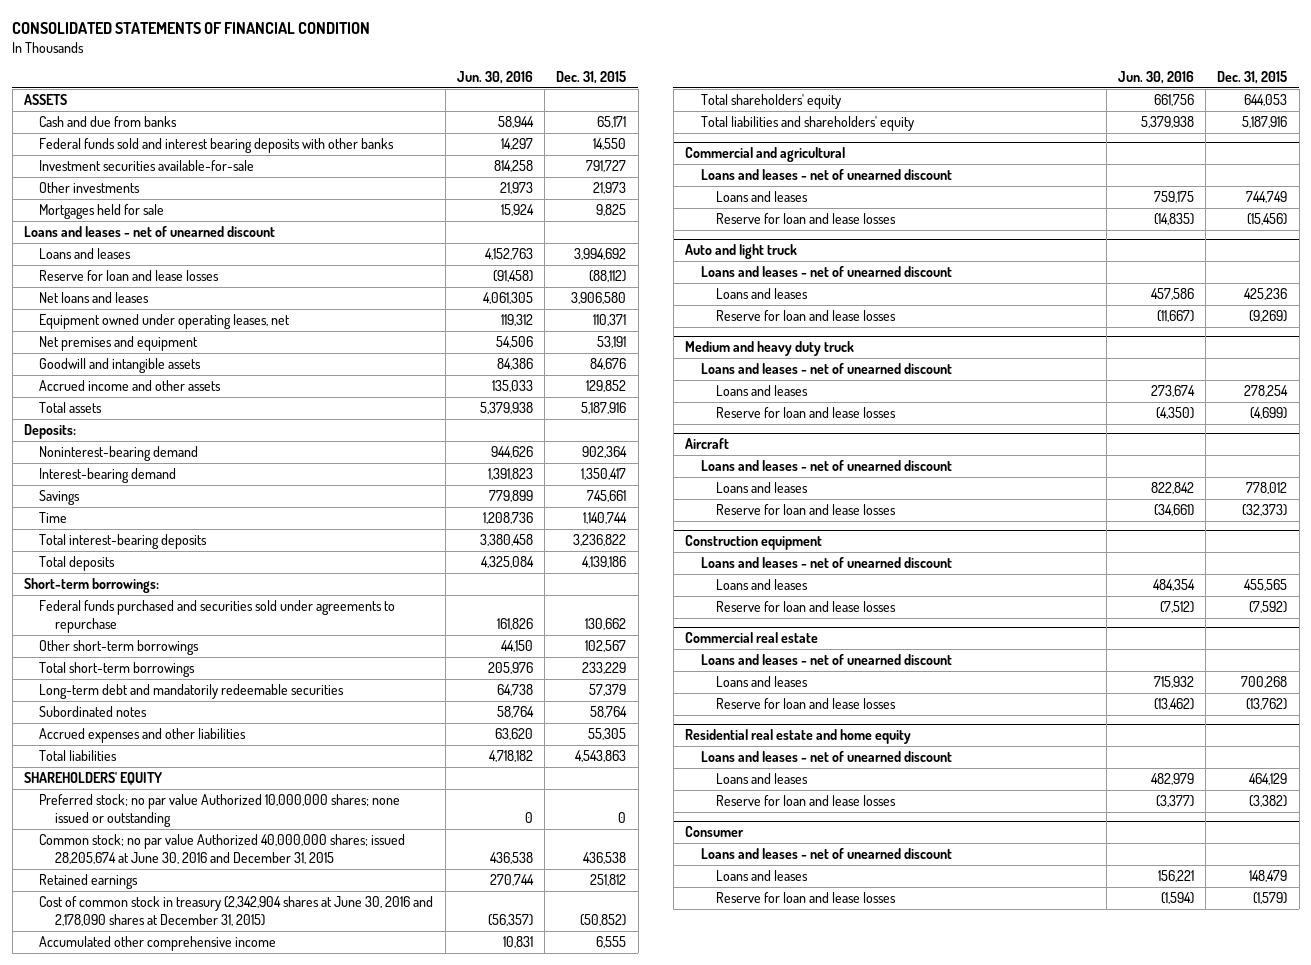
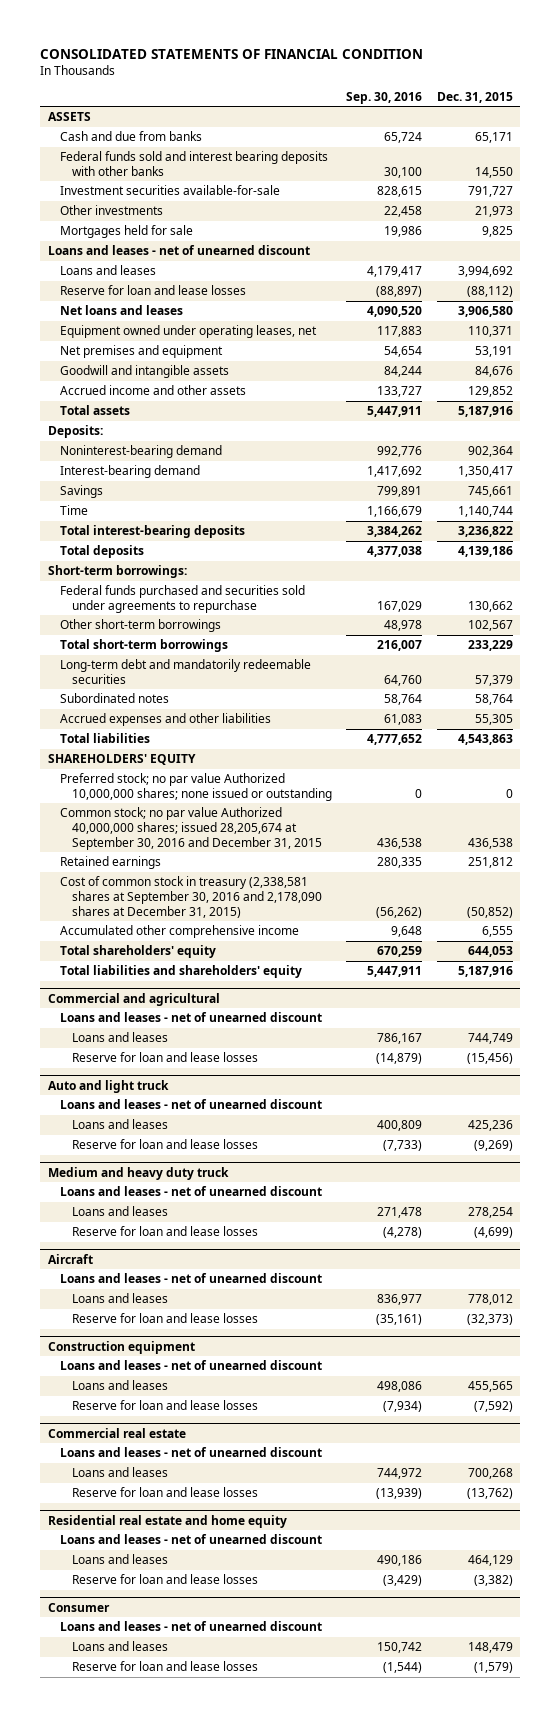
- | Jun. 30, 2016 | Dec. 31, 2015
+ | Sep. 30, 2016 | Dec. 31, 2015
- Common stock; no par value Authorized 40,000,000 shares; issued 28,205,674 at June 30, 2016 and December 31, 2015 | 436,538 | 436,538
+ Common stock; no par value Authorized 40,000,000 shares; issued 28,205,674 at September 30, 2016 and December 31, 2015 | 436,538 | 436,538
- Cost of common stock in treasury (2,342,904 shares at June 30, 2016 and 2,178,090 shares at December 31, 2015) | (56,357) | (50,852)
+ Cost of common stock in treasury (2,338,581 shares at September 30, 2016 and 2,178,090 shares at December 31, 2015) | (56,262) | (50,852)

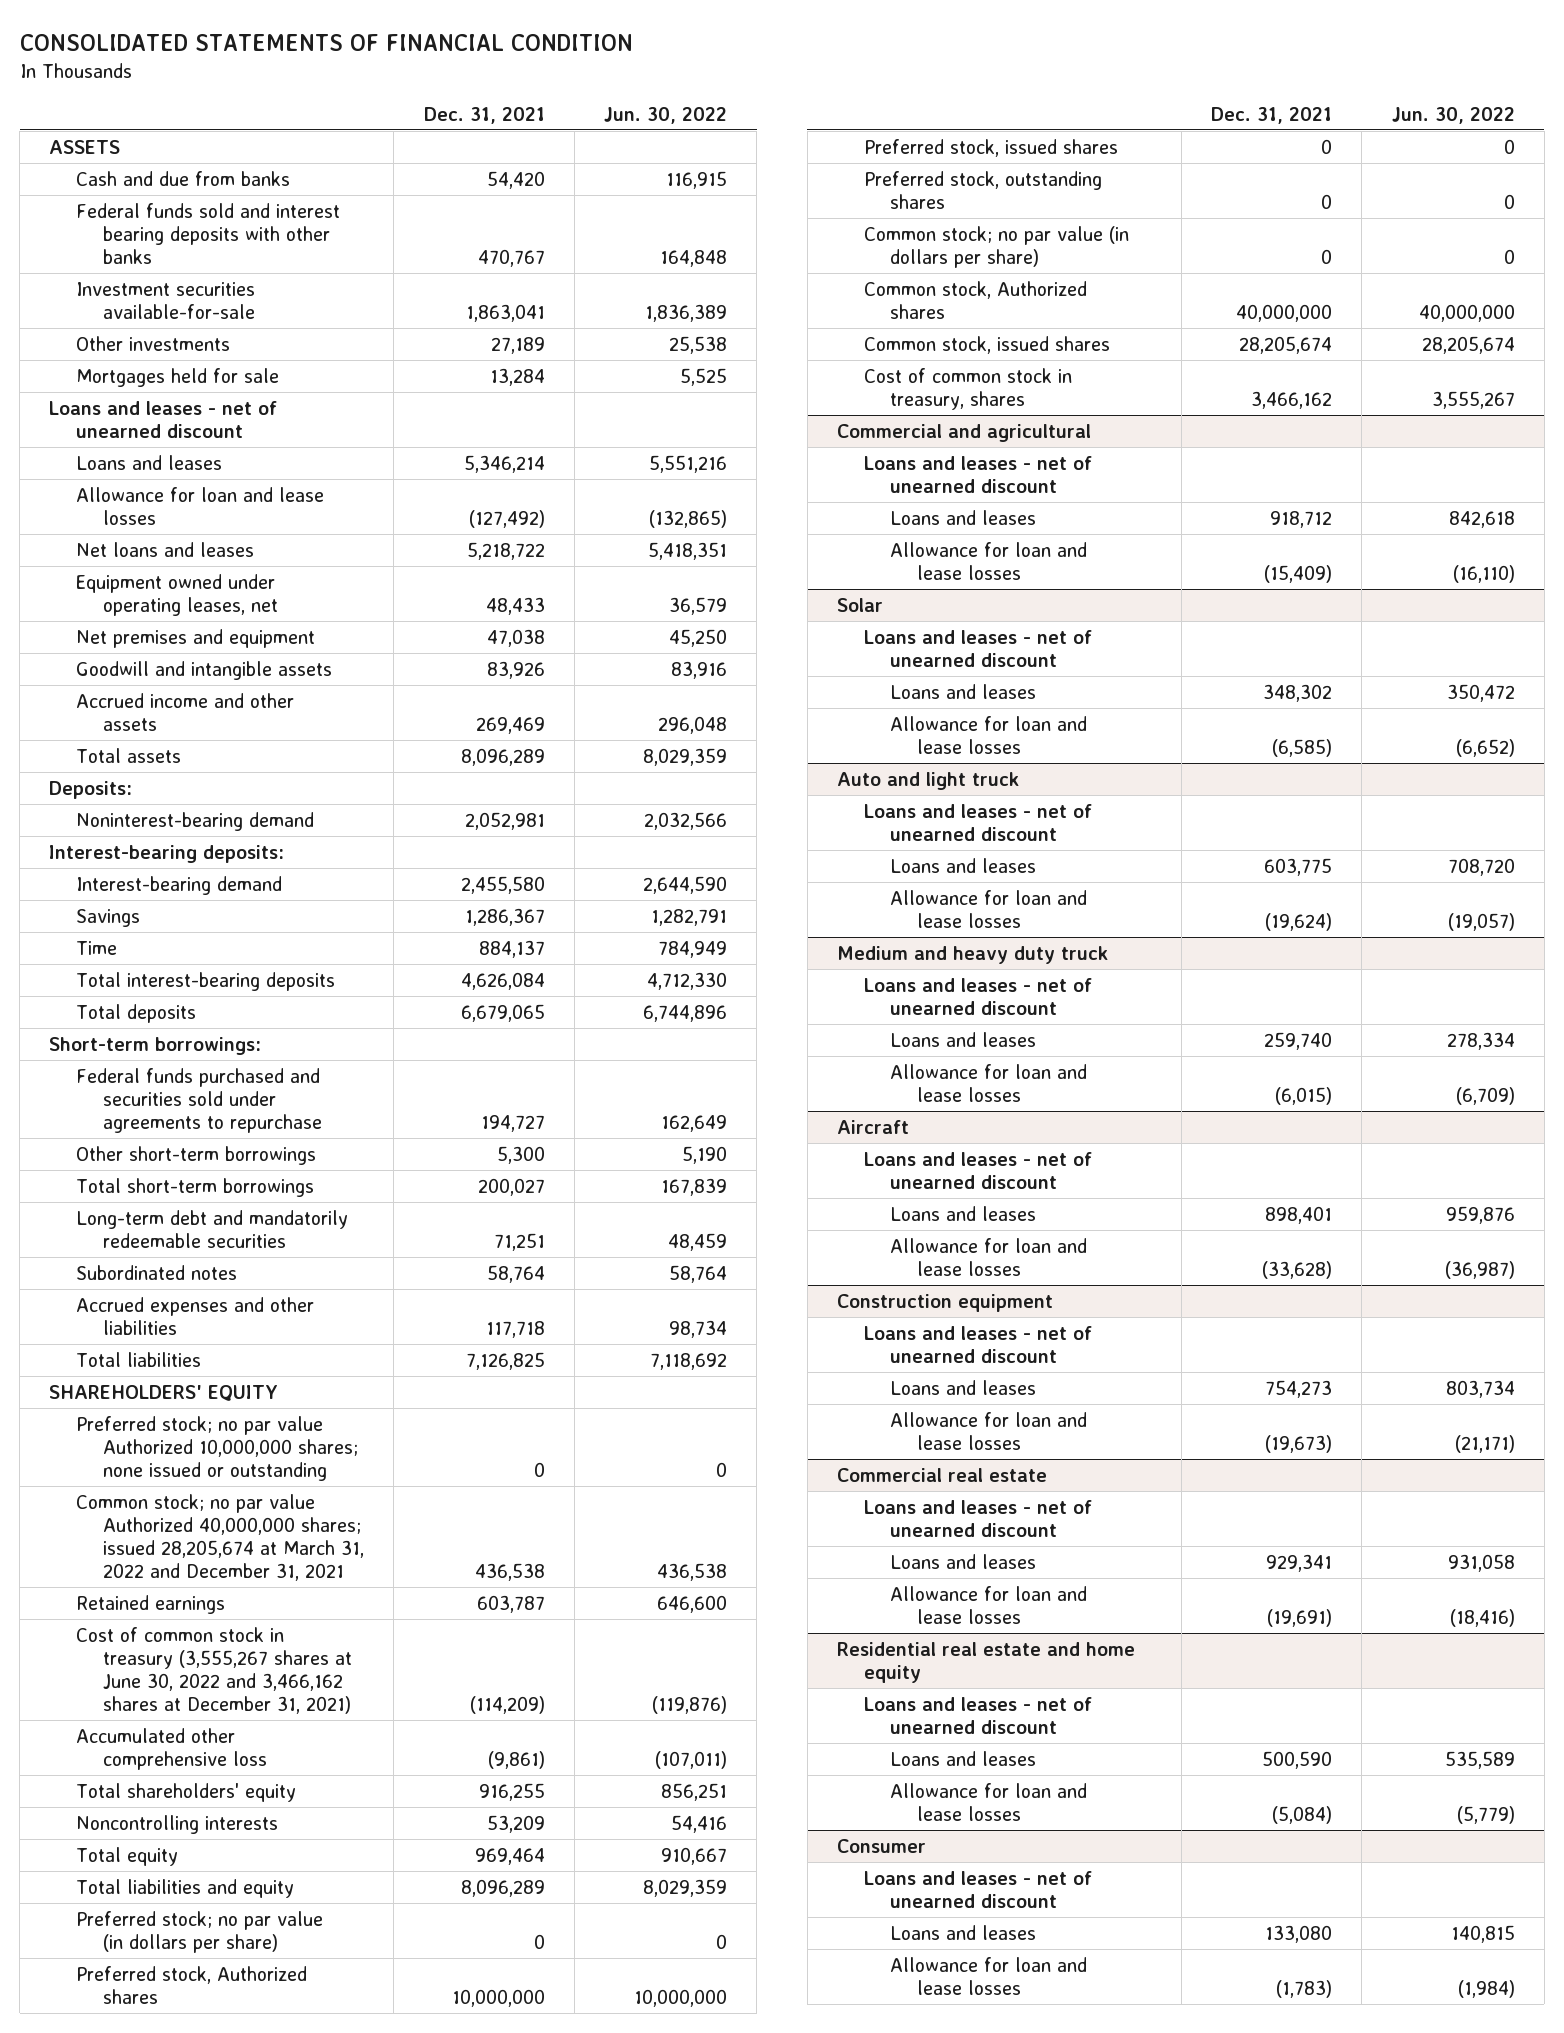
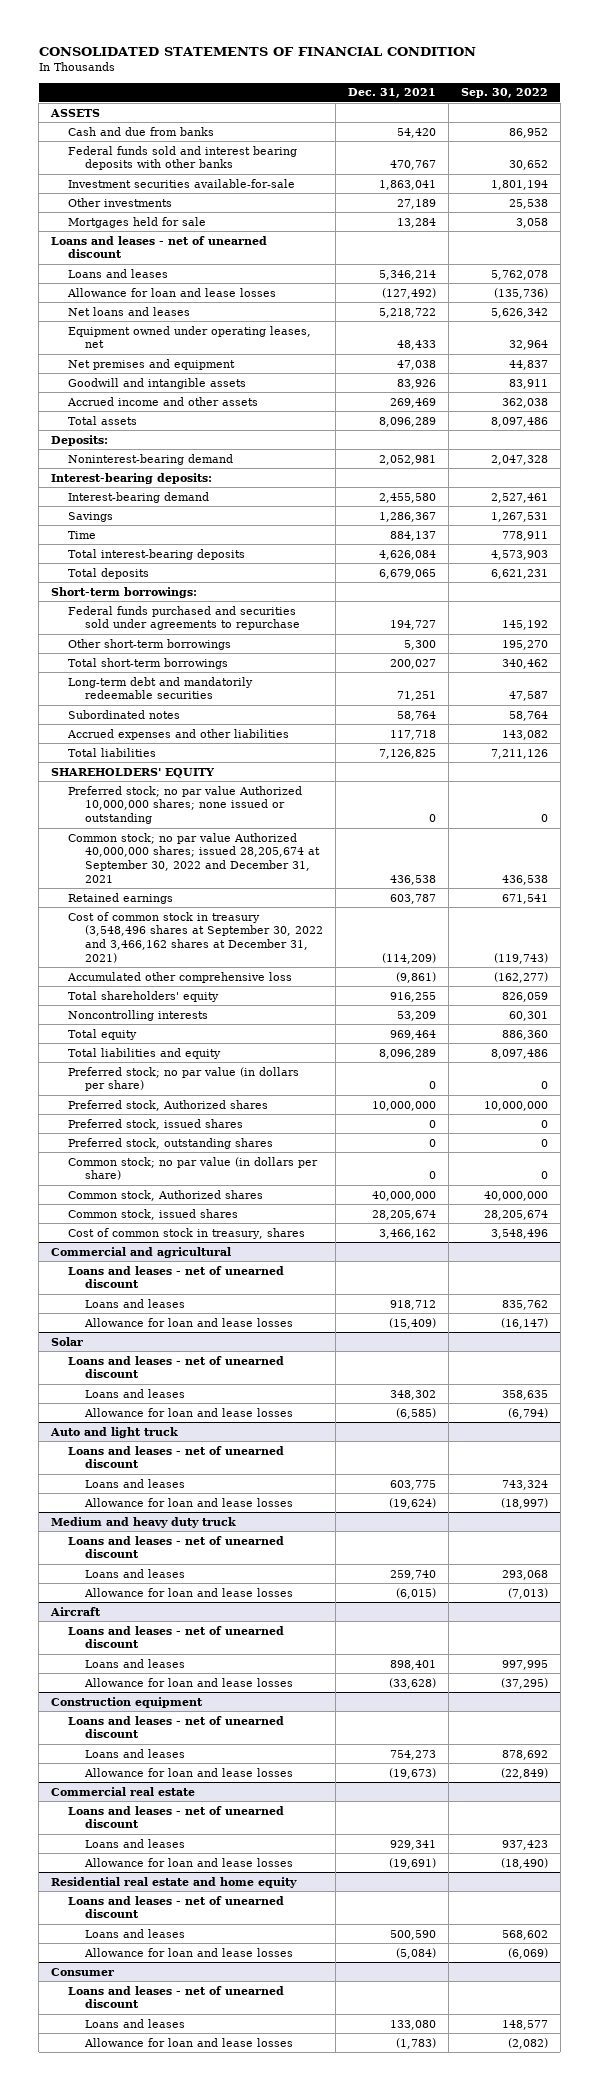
- | Dec. 31, 2021 | Jun. 30, 2022
+ | Dec. 31, 2021 | Sep. 30, 2022
- Common stock; no par value Authorized 40,000,000 shares; issued 28,205,674 at March 31, 2022 and December 31, 2021 | 436,538 | 436,538
+ Common stock; no par value Authorized 40,000,000 shares; issued 28,205,674 at September 30, 2022 and December 31, 2021 | 436,538 | 436,538
- Cost of common stock in treasury (3,555,267 shares at June 30, 2022 and 3,466,162 shares at December 31, 2021) | (114,209) | (119,876)
+ Cost of common stock in treasury (3,548,496 shares at September 30, 2022 and 3,466,162 shares at December 31, 2021) | (114,209) | (119,743)

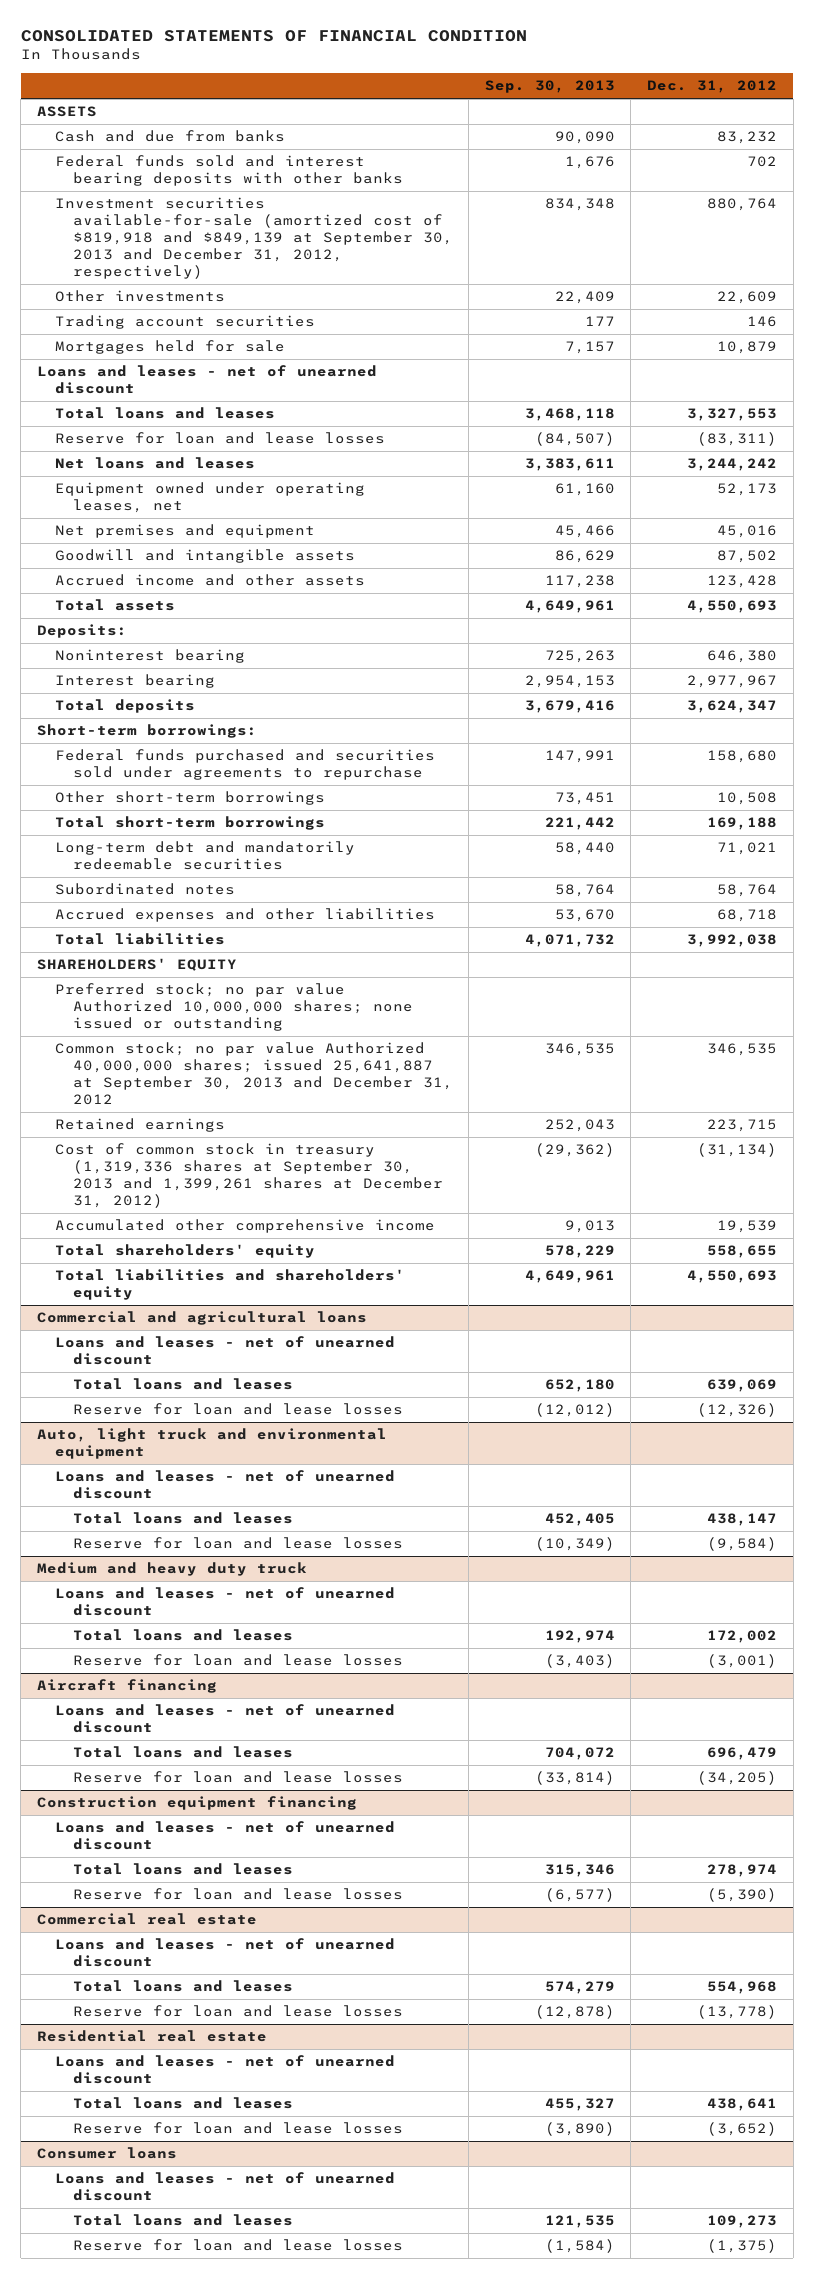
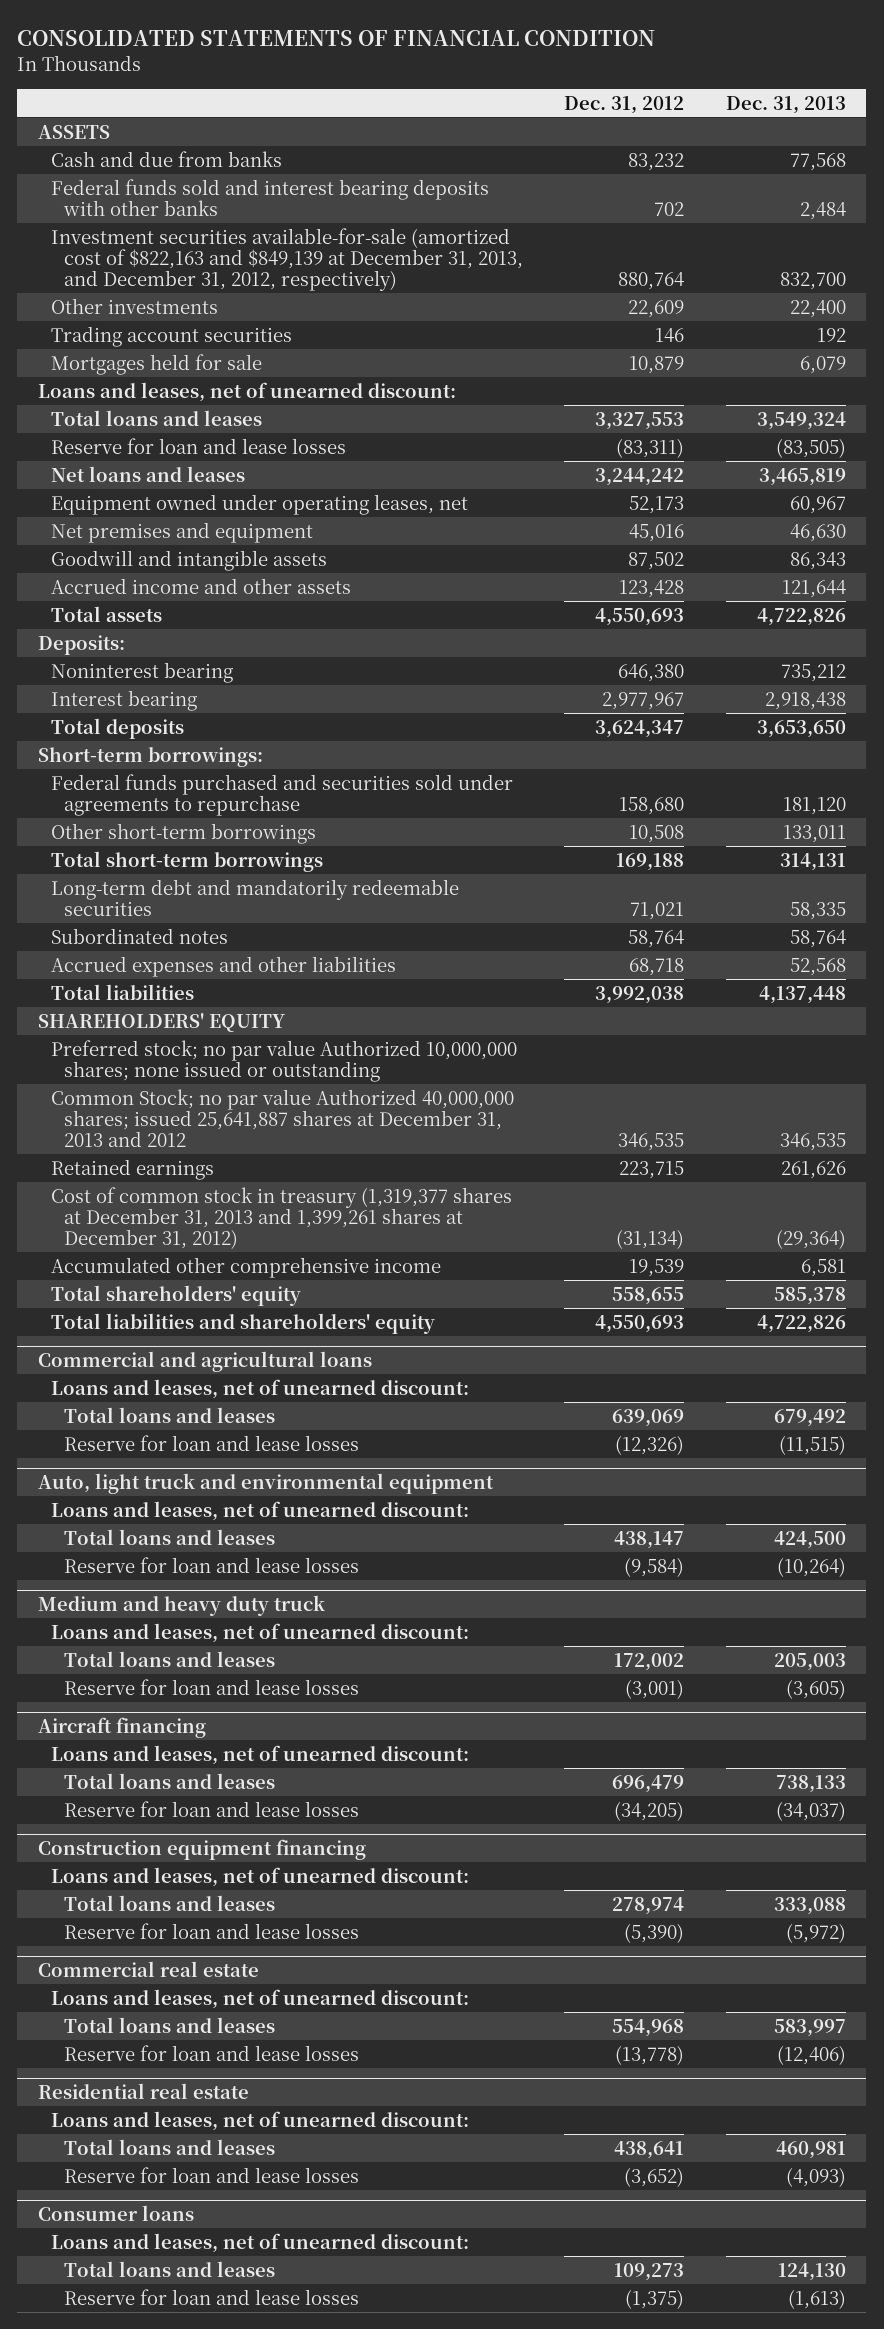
- | Sep. 30, 2013 | Dec. 31, 2012
+ | Dec. 31, 2012 | Dec. 31, 2013
- Investment securities available-for-sale (amortized cost of $819,918 and $849,139 at September 30, 2013 and December 31, 2012, respectively) | 834,348 | 880,764
+ Investment securities available-for-sale (amortized cost of $822,163 and $849,139 at December 31, 2013, and December 31, 2012, respectively) | 880,764 | 832,700
- Loans and leases - net of unearned discount
+ Loans and leases, net of unearned discount:
- Common stock; no par value Authorized 40,000,000 shares; issued 25,641,887 at September 30, 2013 and December 31, 2012 | 346,535 | 346,535
+ Common Stock; no par value Authorized 40,000,000 shares; issued 25,641,887 shares at December 31, 2013 and 2012 | 346,535 | 346,535
- Cost of common stock in treasury (1,319,336 shares at September 30, 2013 and 1,399,261 shares at December 31, 2012) | (29,362) | (31,134)
+ Cost of common stock in treasury (1,319,377 shares at December 31, 2013 and 1,399,261 shares at December 31, 2012) | (31,134) | (29,364)
@ Commercial and agricultural loans
- Loans and leases - net of unearned discount
+ Loans and leases, net of unearned discount:
@ Auto, light truck and environmental equipment
- Loans and leases - net of unearned discount
+ Loans and leases, net of unearned discount:
@ Medium and heavy duty truck
- Loans and leases - net of unearned discount
+ Loans and leases, net of unearned discount:
@ Aircraft financing
- Loans and leases - net of unearned discount
+ Loans and leases, net of unearned discount:
@ Construction equipment financing
- Loans and leases - net of unearned discount
+ Loans and leases, net of unearned discount:
@ Commercial real estate
- Loans and leases - net of unearned discount
+ Loans and leases, net of unearned discount:
@ Residential real estate
- Loans and leases - net of unearned discount
+ Loans and leases, net of unearned discount:
@ Consumer loans
- Loans and leases - net of unearned discount
+ Loans and leases, net of unearned discount:

